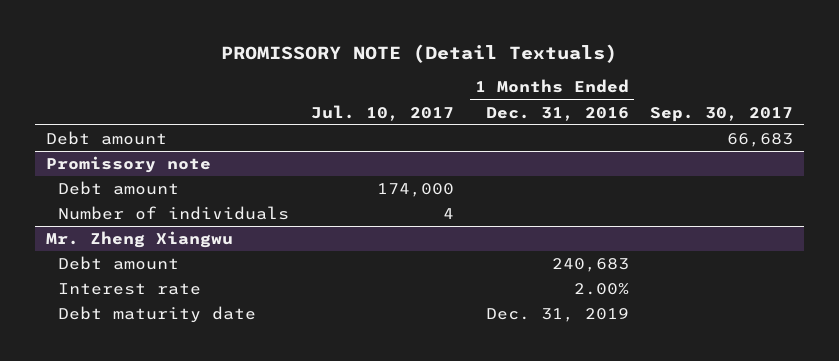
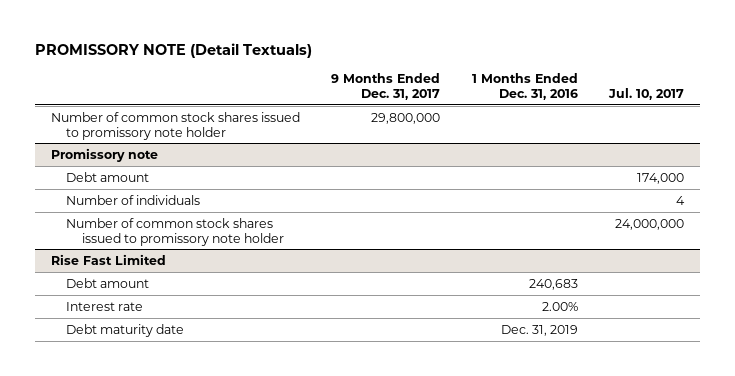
- | Jul. 10, 2017 | 1 Months Ended Dec. 31, 2016 | Sep. 30, 2017
+ | 9 Months Ended Dec. 31, 2017 | 1 Months Ended Dec. 31, 2016 | Jul. 10, 2017
- Debt amount | | | 66,683
+ Number of common stock shares issued to promissory note holder | 29,800,000 | |
- Mr. Zheng Xiangwu
@ Promissory note
+ Number of common stock shares issued to promissory note holder | | | 24,000,000
+ Rise Fast Limited

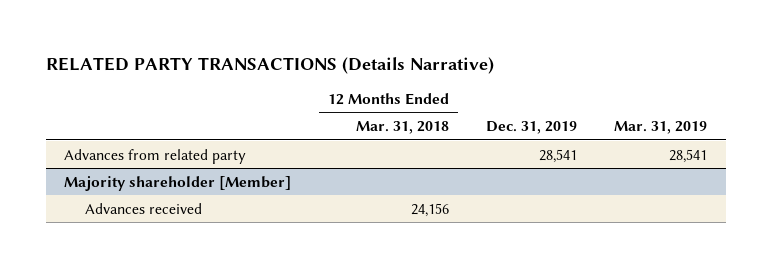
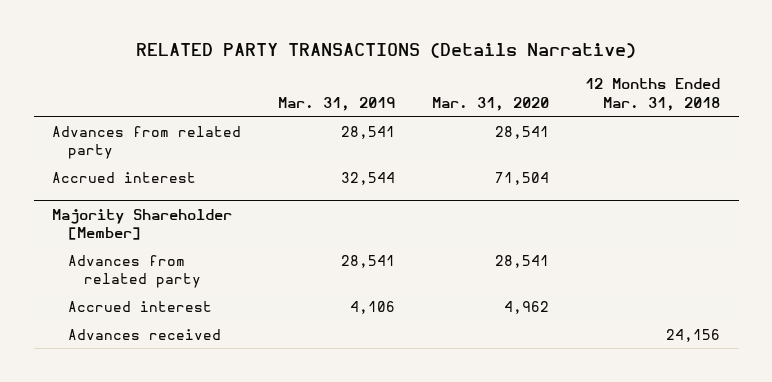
- | 12 Months Ended Mar. 31, 2018 | Dec. 31, 2019 | Mar. 31, 2019
+ | Mar. 31, 2019 | Mar. 31, 2020 | 12 Months Ended Mar. 31, 2018
- Majority shareholder [Member]
+ Accrued interest | 32,544 | 71,504 |
+ Majority Shareholder [Member]
+ Advances from related party | 28,541 | 28,541 |
+ Accrued interest | 4,106 | 4,962 |

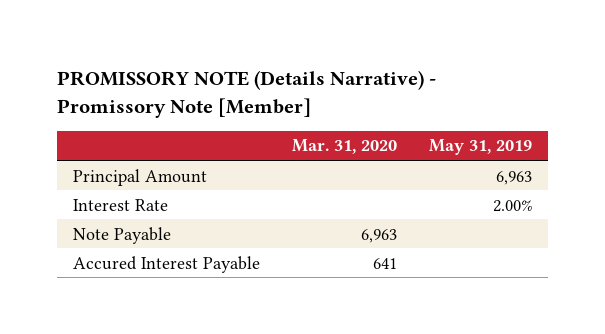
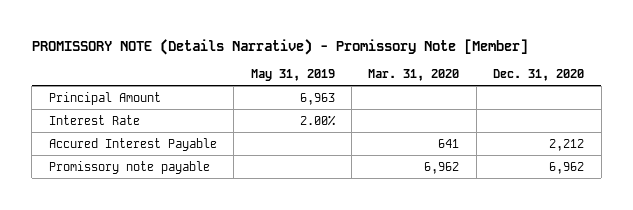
- | Mar. 31, 2020 | May 31, 2019
+ | May 31, 2019 | Mar. 31, 2020 | Dec. 31, 2020
- Note Payable | 6,963 |
+ Promissory note payable | | 6,962 | 6,962

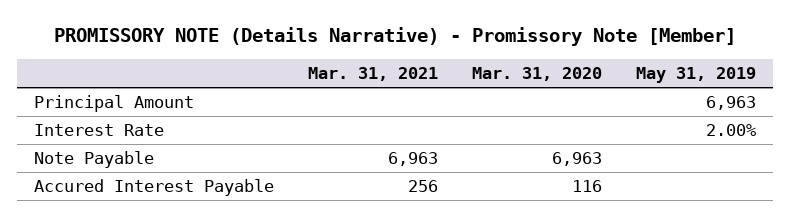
- | May 31, 2019 | Mar. 31, 2020 | Dec. 31, 2020
+ | Mar. 31, 2021 | Mar. 31, 2020 | May 31, 2019
- Accured Interest Payable | | 641 | 2,212
- Promissory note payable | | 6,962 | 6,962
+ Note Payable | 6,963 | 6,963 |
+ Accured Interest Payable | 256 | 116 |

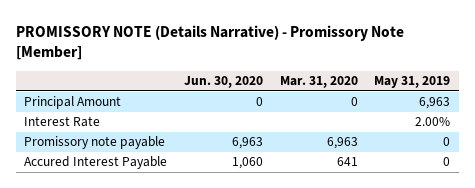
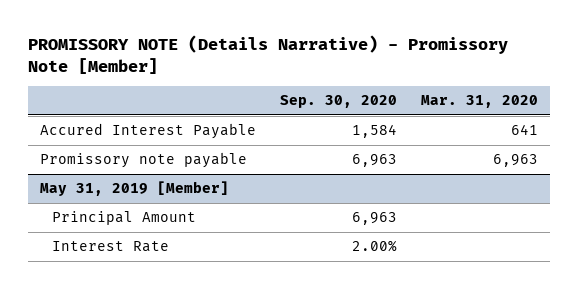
- | Jun. 30, 2020 | Mar. 31, 2020 | May 31, 2019
+ | Sep. 30, 2020 | Mar. 31, 2020
- Principal Amount | 0 | 0 | 6,963
- Interest Rate | | | 2.00%
moved down: Promissory note payable | 6,963 | 6,963
+ May 31, 2019 [Member]
+ Principal Amount | 6,963 |
+ Interest Rate | 2.00% |

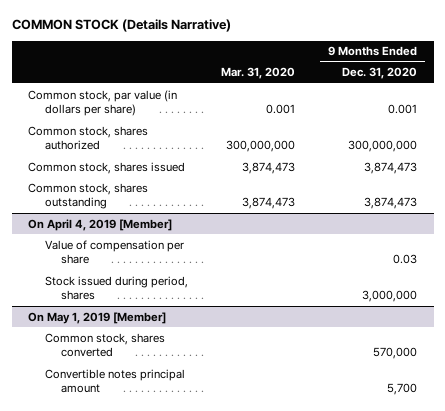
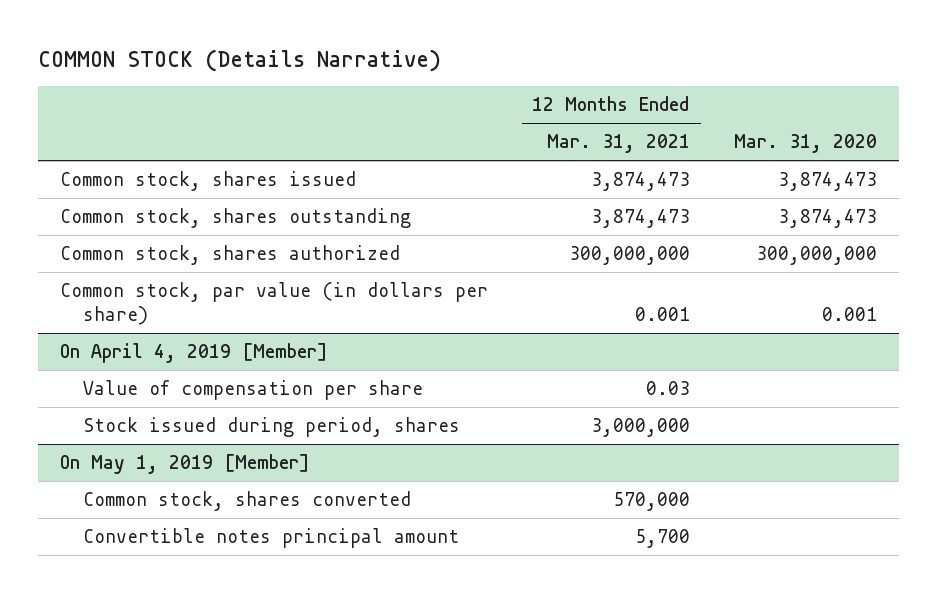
- | Mar. 31, 2020 | 9 Months Ended Dec. 31, 2020
+ | 12 Months Ended Mar. 31, 2021 | Mar. 31, 2020
moved down: Common stock, shares authorized | 300,000,000 | 300,000,000
moved down: Common stock, par value (in dollars per share) | 0.001 | 0.001

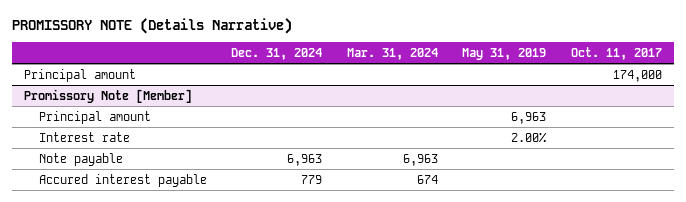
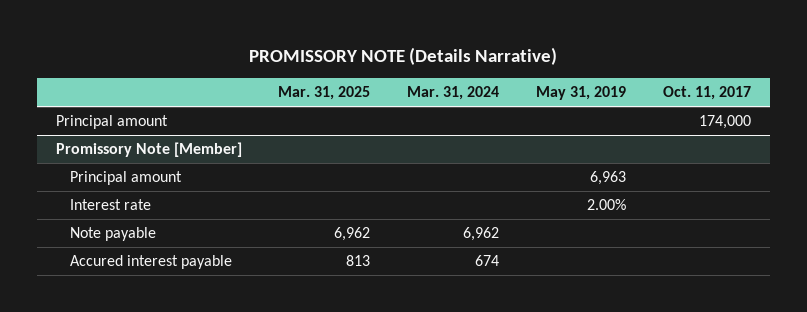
- | Dec. 31, 2024 | Mar. 31, 2024 | May 31, 2019 | Oct. 11, 2017
+ | Mar. 31, 2025 | Mar. 31, 2024 | May 31, 2019 | Oct. 11, 2017
@ Promissory Note [Member]
- Note payable | 6,963 | 6,963 | |
+ Note payable | 6,962 | 6,962 | |

